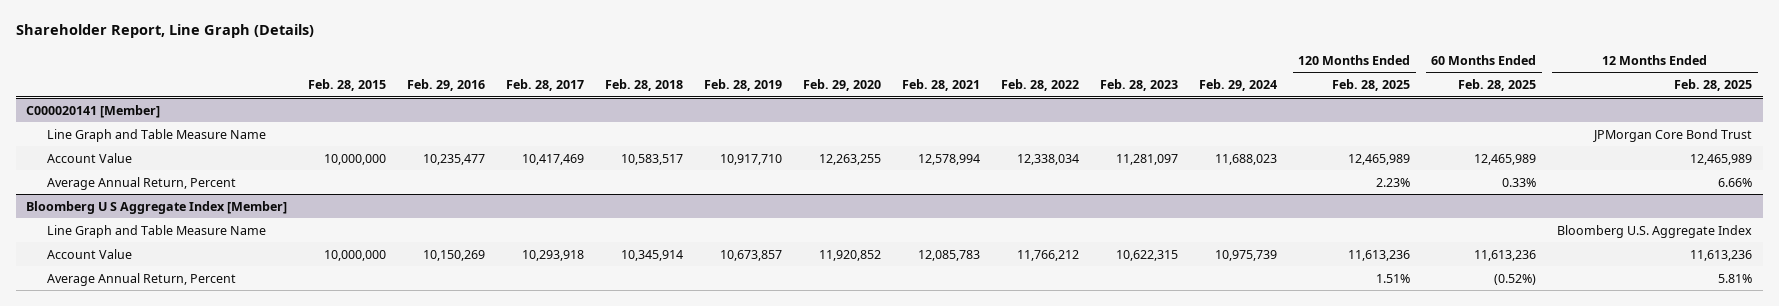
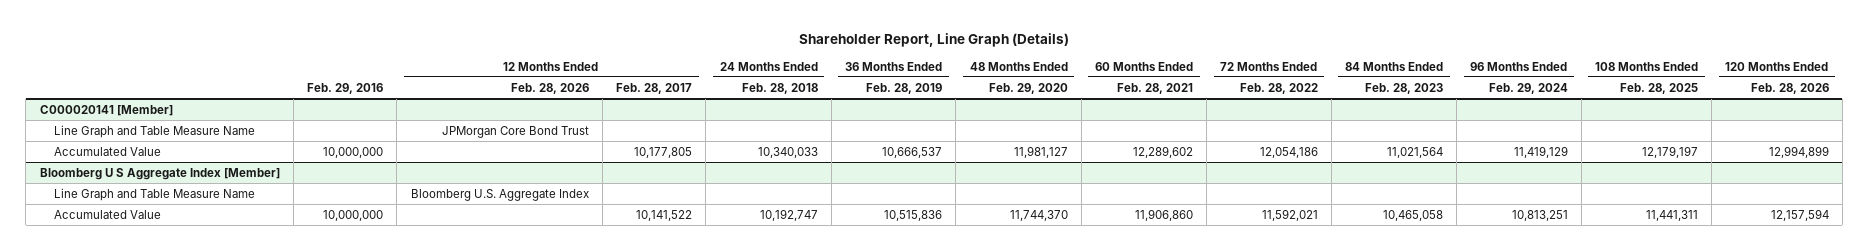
- | Feb. 28, 2015 | Feb. 29, 2016 | Feb. 28, 2017 | Feb. 28, 2018 | Feb. 28, 2019 | Feb. 29, 2020 | Feb. 28, 2021 | Feb. 28, 2022 | Feb. 28, 2023 | Feb. 29, 2024 | 120 Months Ended Feb. 28, 2025 | 60 Months Ended Feb. 28, 2025 | 12 Months Ended Feb. 28, 2025
+ | Feb. 29, 2016 | 12 Months Ended Feb. 28, 2026 | 12 Months Ended Feb. 28, 2017 | 24 Months Ended Feb. 28, 2018 | 36 Months Ended Feb. 28, 2019 | 48 Months Ended Feb. 29, 2020 | 60 Months Ended Feb. 28, 2021 | 72 Months Ended Feb. 28, 2022 | 84 Months Ended Feb. 28, 2023 | 96 Months Ended Feb. 29, 2024 | 108 Months Ended Feb. 28, 2025 | 120 Months Ended Feb. 28, 2026
@ C000020141 [Member]
- Account Value | 10,000,000 | 10,235,477 | 10,417,469 | 10,583,517 | 10,917,710 | 12,263,255 | 12,578,994 | 12,338,034 | 11,281,097 | 11,688,023 | 12,465,989 | 12,465,989 | 12,465,989
- Average Annual Return, Percent | | | | | | | | | | | 2.23% | 0.33% | 6.66%
+ Accumulated Value | 10,000,000 | | 10,177,805 | 10,340,033 | 10,666,537 | 11,981,127 | 12,289,602 | 12,054,186 | 11,021,564 | 11,419,129 | 12,179,197 | 12,994,899
@ Bloomberg U S Aggregate Index [Member]
- Account Value | 10,000,000 | 10,150,269 | 10,293,918 | 10,345,914 | 10,673,857 | 11,920,852 | 12,085,783 | 11,766,212 | 10,622,315 | 10,975,739 | 11,613,236 | 11,613,236 | 11,613,236
- Average Annual Return, Percent | | | | | | | | | | | 1.51% | (0.52%) | 5.81%
+ Accumulated Value | 10,000,000 | | 10,141,522 | 10,192,747 | 10,515,836 | 11,744,370 | 11,906,860 | 11,592,021 | 10,465,058 | 10,813,251 | 11,441,311 | 12,157,594

